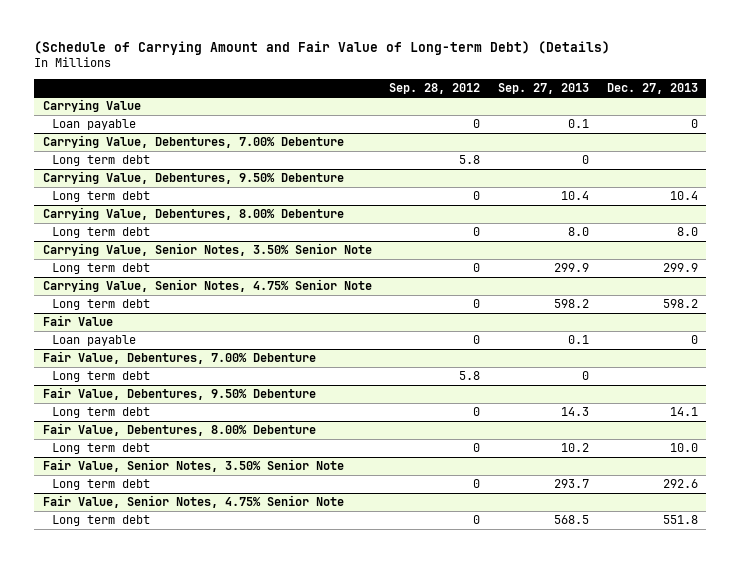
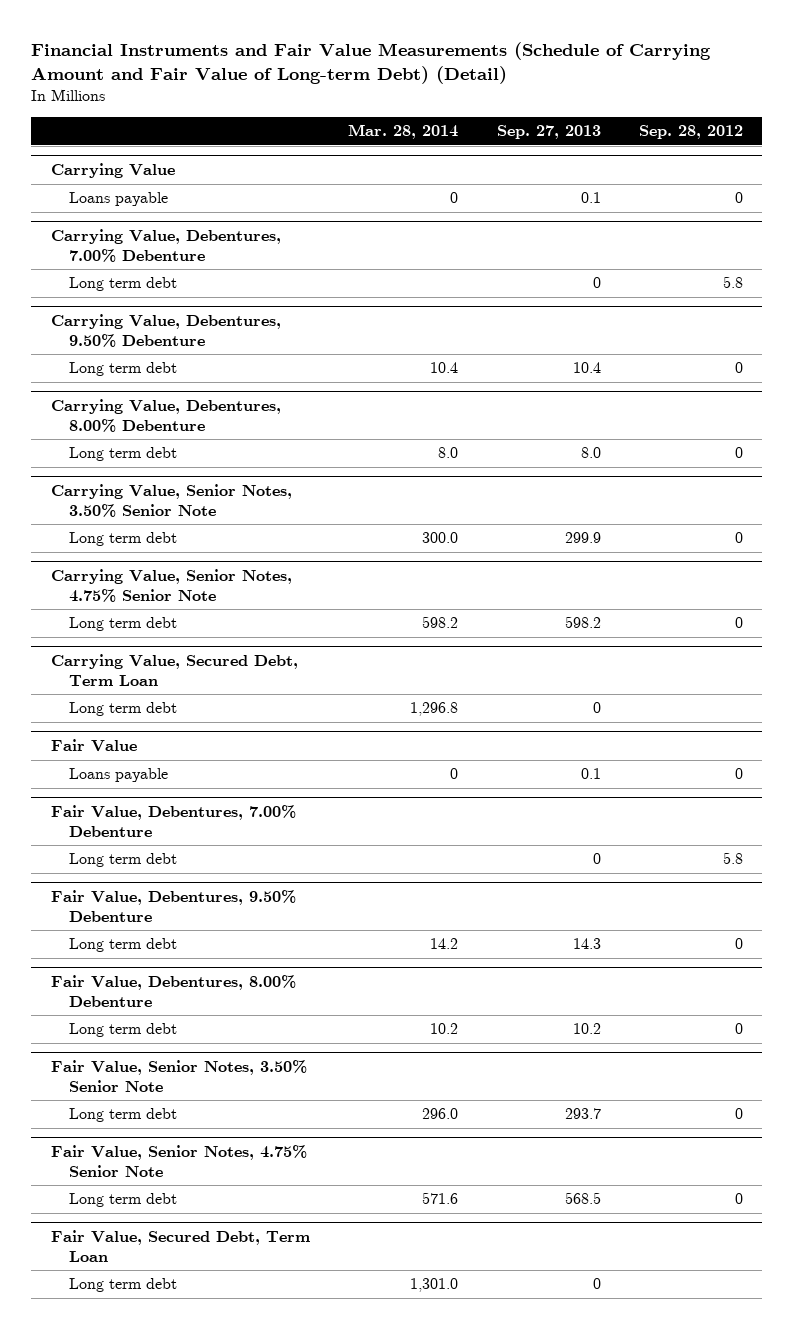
- (Schedule of Carrying Amount and Fair Value of Long-term Debt) (Details)
+ Financial Instruments and Fair Value Measurements (Schedule of Carrying Amount and Fair Value of Long-term Debt) (Detail)
- | Sep. 28, 2012 | Sep. 27, 2013 | Dec. 27, 2013
+ | Mar. 28, 2014 | Sep. 27, 2013 | Sep. 28, 2012
@ Carrying Value
- Loan payable | 0 | 0.1 | 0
+ Loans payable | 0 | 0.1 | 0
+ Carrying Value, Secured Debt, Term Loan
+ Long term debt | 1,296.8 | 0 |
@ Fair Value
- Loan payable | 0 | 0.1 | 0
+ Loans payable | 0 | 0.1 | 0
+ Fair Value, Secured Debt, Term Loan
+ Long term debt | 1,301.0 | 0 |

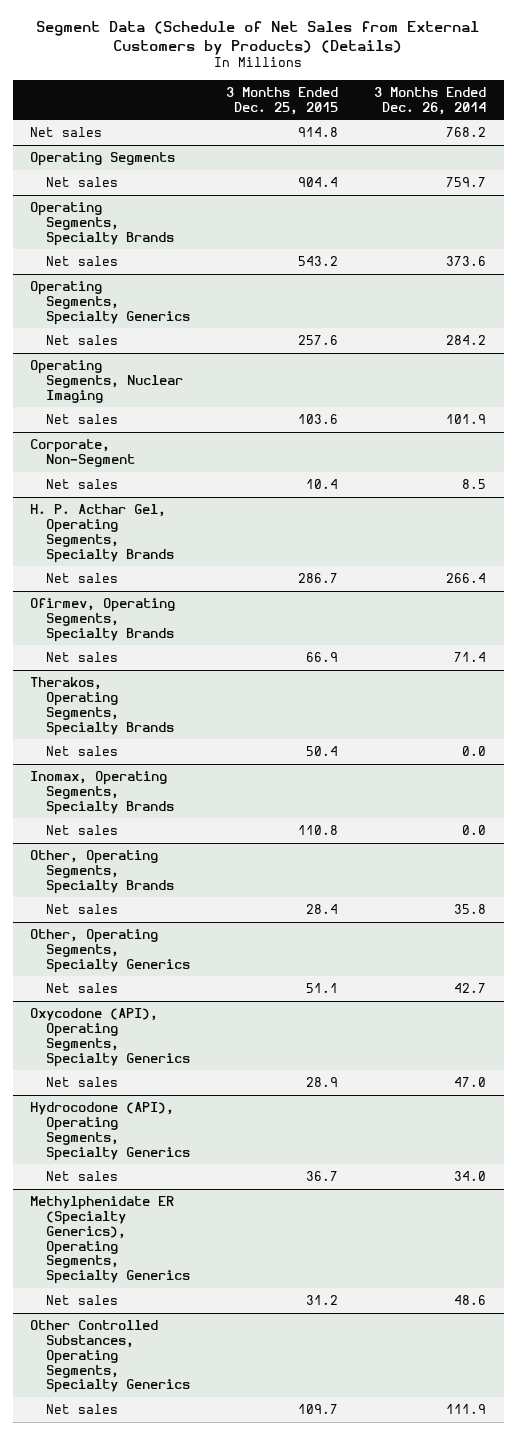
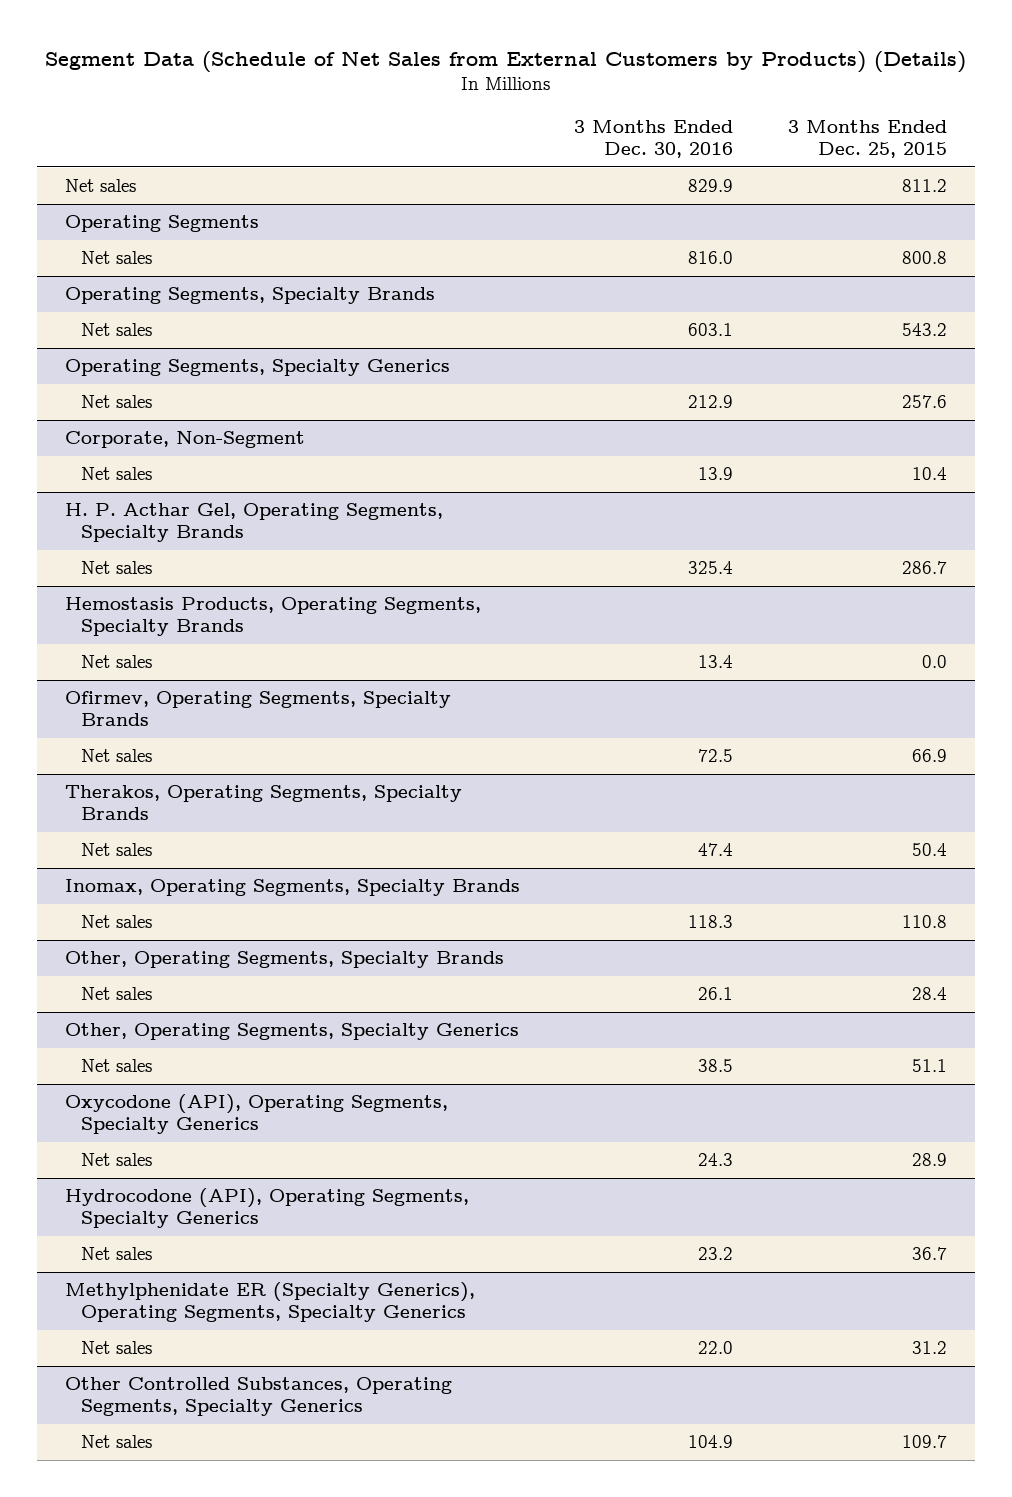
- | 3 Months Ended Dec. 25, 2015 | 3 Months Ended Dec. 26, 2014
+ | 3 Months Ended Dec. 30, 2016 | 3 Months Ended Dec. 25, 2015
- Net sales | 914.8 | 768.2
+ Net sales | 829.9 | 811.2
@ Operating Segments
- Net sales | 904.4 | 759.7
+ Net sales | 816.0 | 800.8
- Operating Segments, Nuclear Imaging
- Net sales | 103.6 | 101.9
+ Hemostasis Products, Operating Segments, Specialty Brands
+ Net sales | 13.4 | 0.0

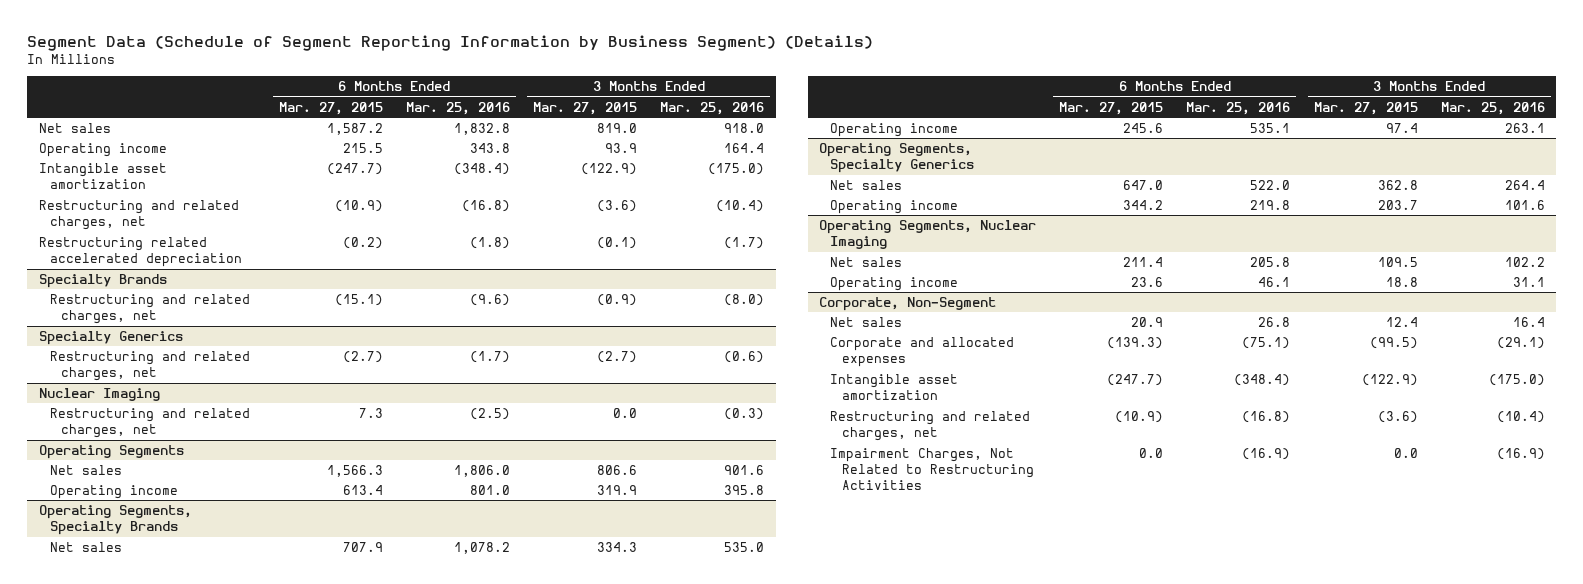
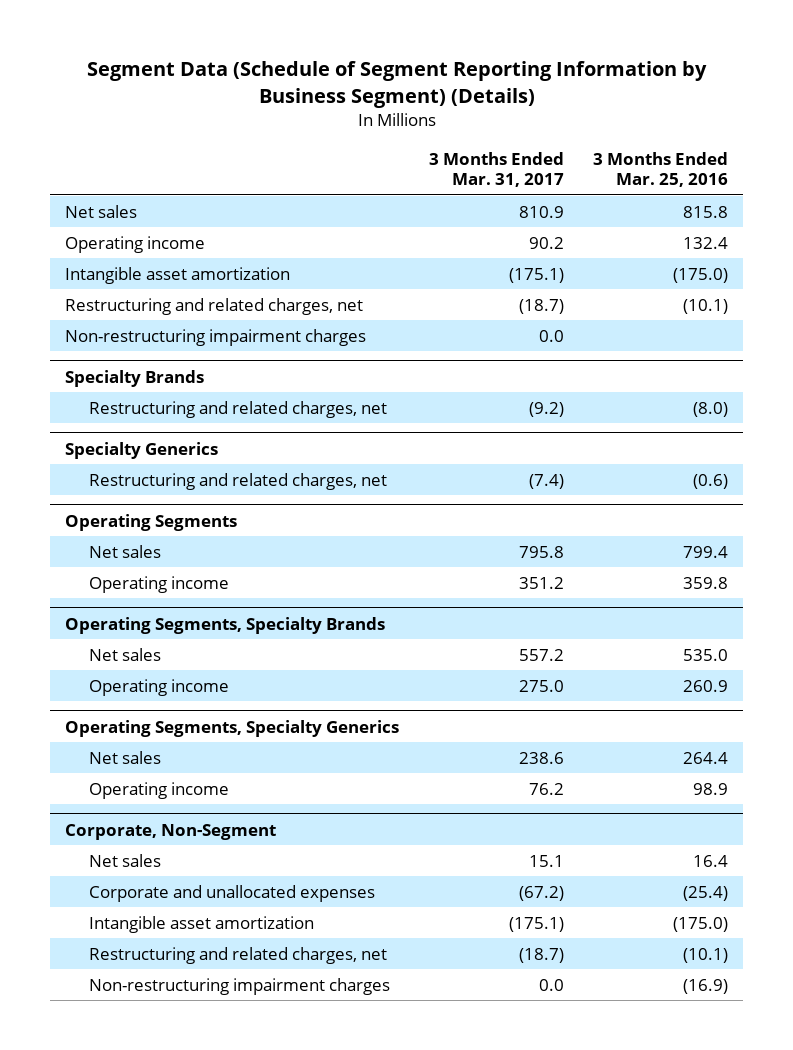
- | 6 Months Ended Mar. 27, 2015 | 6 Months Ended Mar. 25, 2016 | 3 Months Ended Mar. 27, 2015 | 3 Months Ended Mar. 25, 2016
+ | 3 Months Ended Mar. 31, 2017 | 3 Months Ended Mar. 25, 2016
- Net sales | 1,587.2 | 1,832.8 | 819.0 | 918.0
- Operating income | 215.5 | 343.8 | 93.9 | 164.4
+ Net sales | 810.9 | 815.8
+ Operating income | 90.2 | 132.4
- Restructuring and related charges, net | (10.9) | (16.8) | (3.6) | (10.4)
- Restructuring related accelerated depreciation | (0.2) | (1.8) | (0.1) | (1.7)
+ Restructuring and related charges, net | (18.7) | (10.1)
+ Non-restructuring impairment charges | 0.0 |
- Nuclear Imaging
- Restructuring and related charges, net | 7.3 | (2.5) | 0.0 | (0.3)
@ Operating Segments
- Net sales | 1,566.3 | 1,806.0 | 806.6 | 901.6
- Operating income | 613.4 | 801.0 | 319.9 | 395.8
+ Net sales | 795.8 | 799.4
+ Operating income | 351.2 | 359.8
@ Operating Segments, Specialty Brands
- Operating income | 245.6 | 535.1 | 97.4 | 263.1
+ Operating income | 275.0 | 260.9
@ Operating Segments, Specialty Generics
- Operating income | 344.2 | 219.8 | 203.7 | 101.6
- Operating Segments, Nuclear Imaging
- Net sales | 211.4 | 205.8 | 109.5 | 102.2
- Operating income | 23.6 | 46.1 | 18.8 | 31.1
@ Operating Segments, Specialty Generics
+ Operating income | 76.2 | 98.9
@ Corporate, Non-Segment
- Corporate and allocated expenses | (139.3) | (75.1) | (99.5) | (29.1)
+ Corporate and unallocated expenses | (67.2) | (25.4)
- Restructuring and related charges, net | (10.9) | (16.8) | (3.6) | (10.4)
- Impairment Charges, Not Related to Restructuring Activities | 0.0 | (16.9) | 0.0 | (16.9)
+ Restructuring and related charges, net | (18.7) | (10.1)
+ Non-restructuring impairment charges | 0.0 | (16.9)

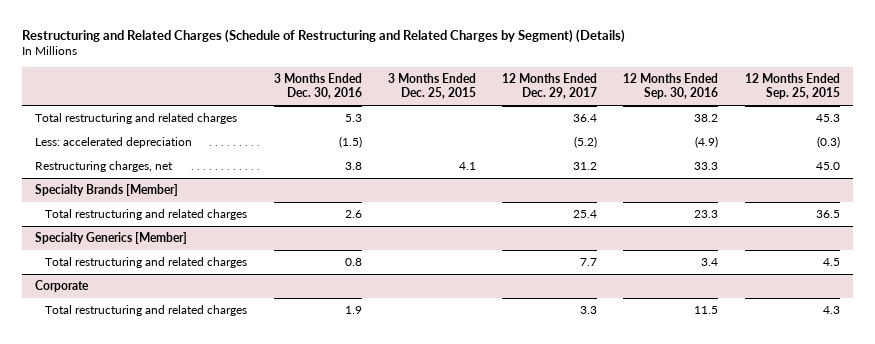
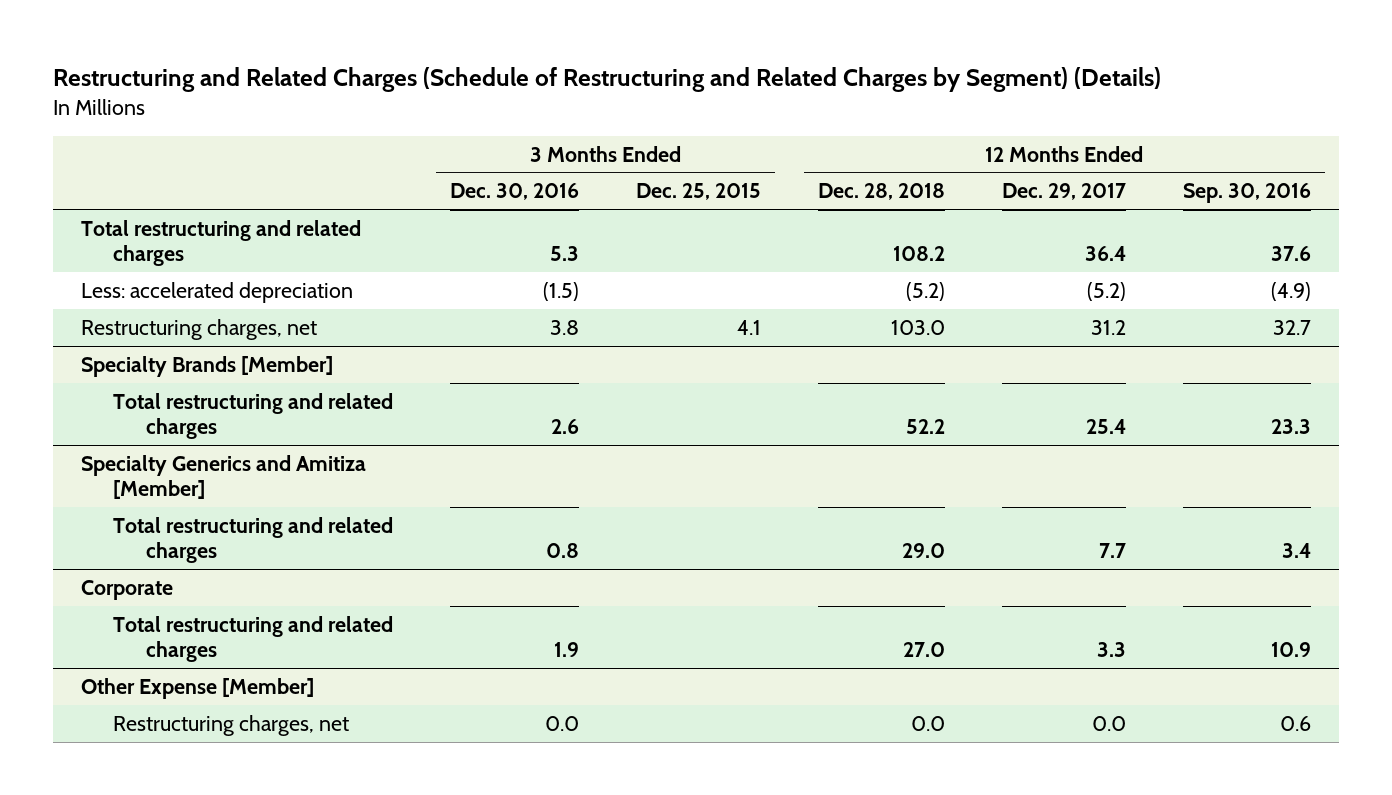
- | 3 Months Ended Dec. 30, 2016 | 3 Months Ended Dec. 25, 2015 | 12 Months Ended Dec. 29, 2017 | 12 Months Ended Sep. 30, 2016 | 12 Months Ended Sep. 25, 2015
+ | 3 Months Ended Dec. 30, 2016 | 3 Months Ended Dec. 25, 2015 | 12 Months Ended Dec. 28, 2018 | 12 Months Ended Dec. 29, 2017 | 12 Months Ended Sep. 30, 2016
- Total restructuring and related charges | 5.3 | | 36.4 | 38.2 | 45.3
+ Total restructuring and related charges | 5.3 | | 108.2 | 36.4 | 37.6
- Restructuring charges, net | 3.8 | 4.1 | 31.2 | 33.3 | 45.0
+ Restructuring charges, net | 3.8 | 4.1 | 103.0 | 31.2 | 32.7
- Specialty Generics [Member]
+ Specialty Generics and Amitiza [Member]
@ Corporate
- Total restructuring and related charges | 1.9 | | 3.3 | 11.5 | 4.3
+ Total restructuring and related charges | 1.9 | | 27.0 | 3.3 | 10.9
+ Other Expense [Member]
+ Restructuring charges, net | 0.0 | | 0.0 | 0.0 | 0.6

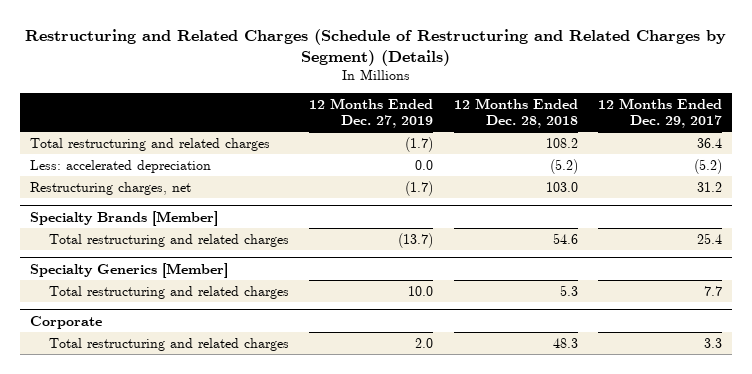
- | 3 Months Ended Dec. 30, 2016 | 3 Months Ended Dec. 25, 2015 | 12 Months Ended Dec. 28, 2018 | 12 Months Ended Dec. 29, 2017 | 12 Months Ended Sep. 30, 2016
+ | 12 Months Ended Dec. 27, 2019 | 12 Months Ended Dec. 28, 2018 | 12 Months Ended Dec. 29, 2017
@ Specialty Brands [Member]
- Total restructuring and related charges | 2.6 | | 52.2 | 25.4 | 23.3
- Specialty Generics and Amitiza [Member]
- Total restructuring and related charges | 0.8 | | 29.0 | 7.7 | 3.4
@ Specialty Brands [Member]
+ Total restructuring and related charges | (13.7) | 54.6 | 25.4
+ Specialty Generics [Member]
+ Total restructuring and related charges | 10.0 | 5.3 | 7.7
@ Corporate
- Total restructuring and related charges | 1.9 | | 27.0 | 3.3 | 10.9
- Other Expense [Member]
- Restructuring charges, net | 0.0 | | 0.0 | 0.0 | 0.6
@ Corporate
+ Total restructuring and related charges | 2.0 | 48.3 | 3.3

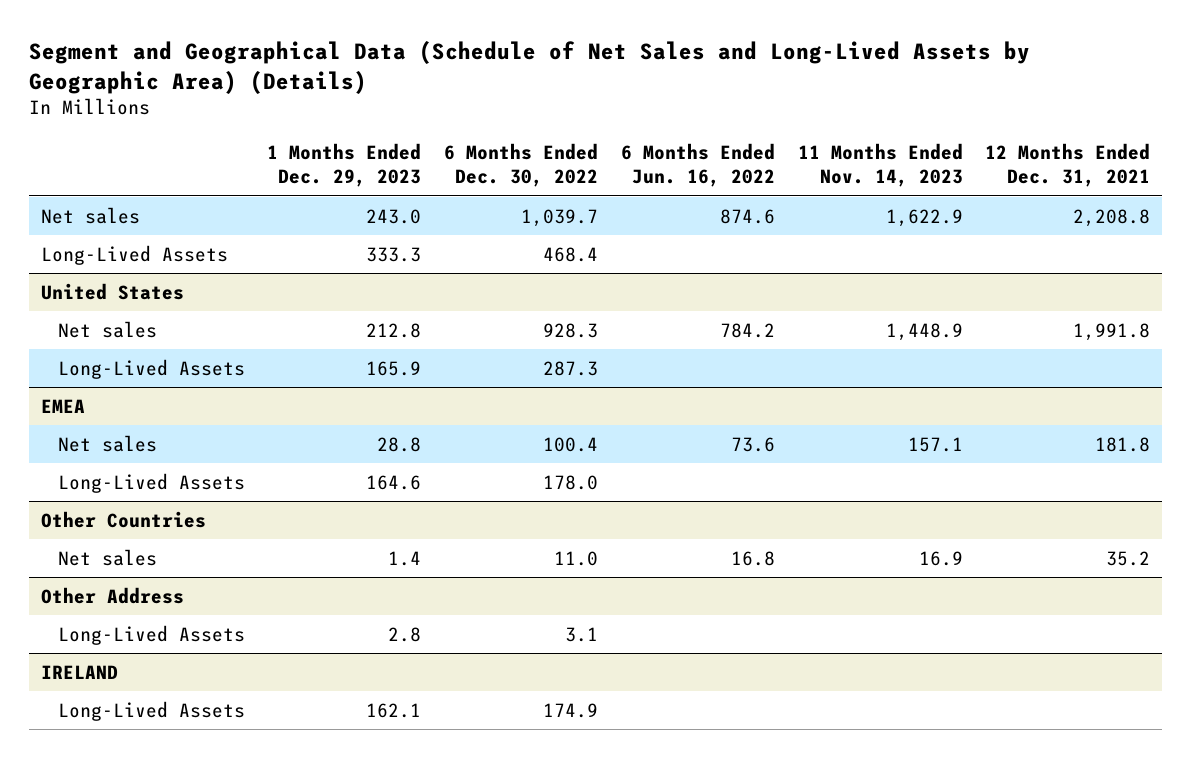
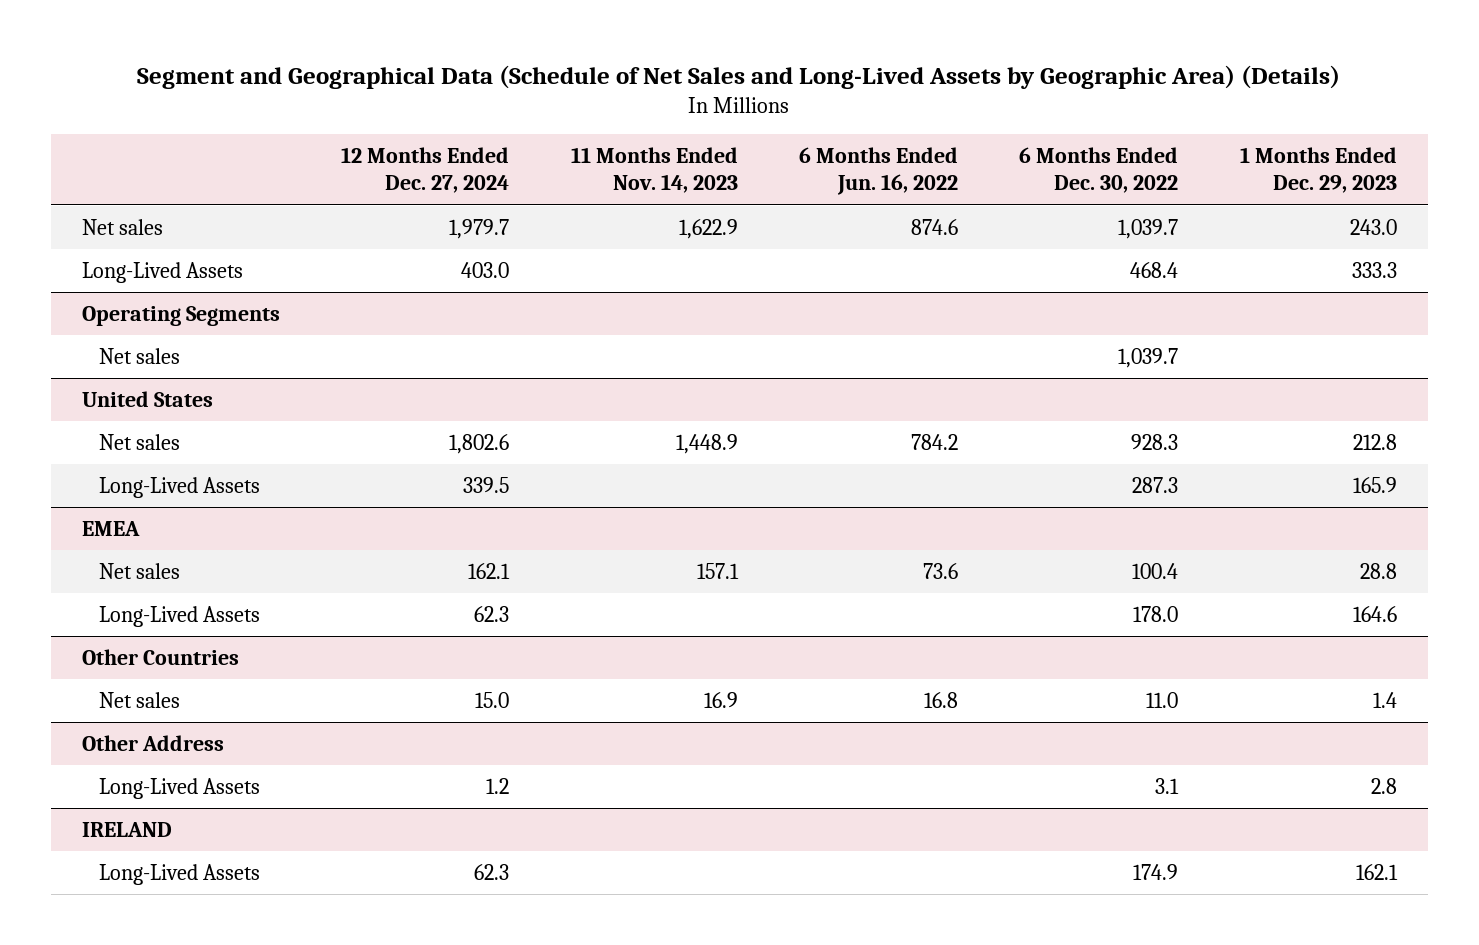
- | 1 Months Ended Dec. 29, 2023 | 6 Months Ended Dec. 30, 2022 | 6 Months Ended Jun. 16, 2022 | 11 Months Ended Nov. 14, 2023 | 12 Months Ended Dec. 31, 2021
+ | 12 Months Ended Dec. 27, 2024 | 11 Months Ended Nov. 14, 2023 | 6 Months Ended Jun. 16, 2022 | 6 Months Ended Dec. 30, 2022 | 1 Months Ended Dec. 29, 2023
+ Operating Segments
+ Net sales | | | | 1,039.7 |

